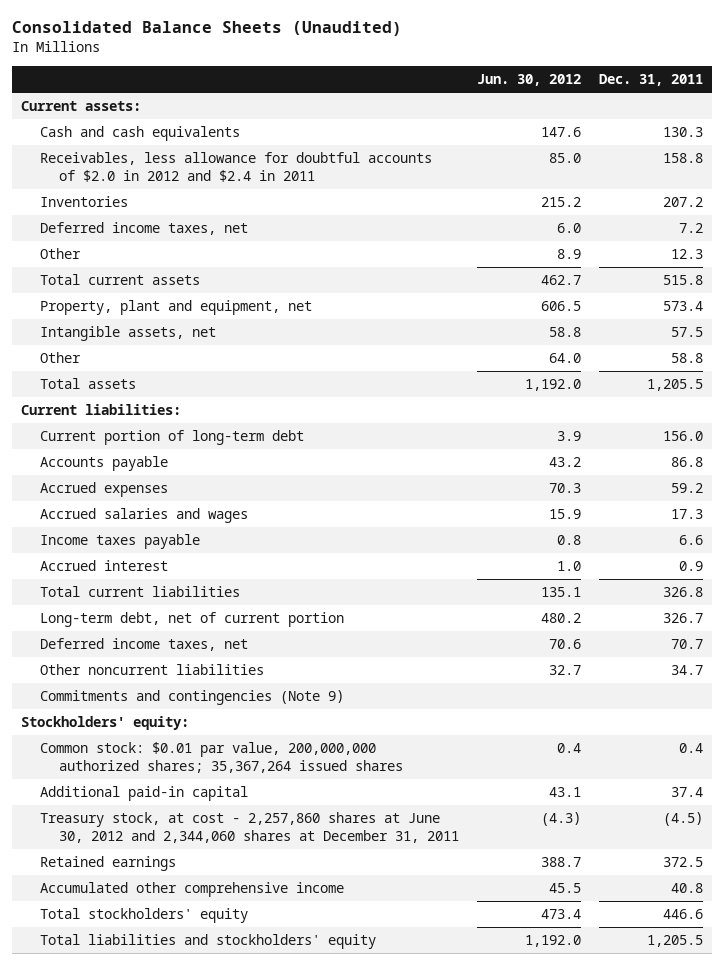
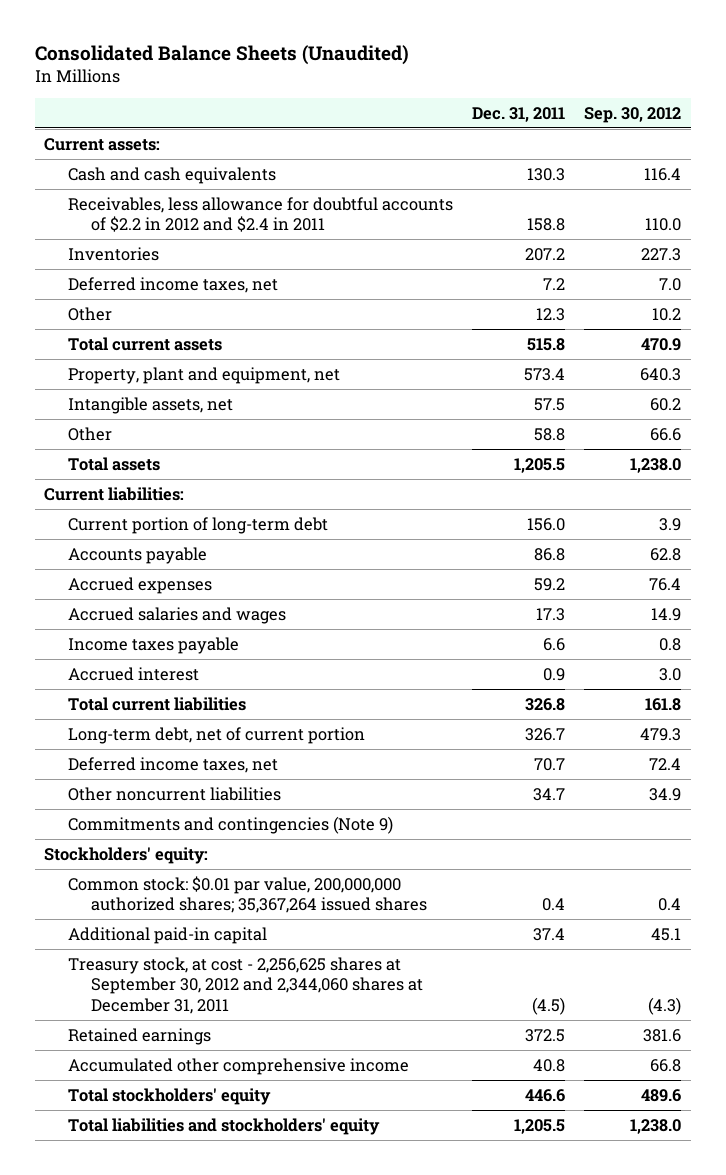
- | Jun. 30, 2012 | Dec. 31, 2011
+ | Dec. 31, 2011 | Sep. 30, 2012
- Receivables, less allowance for doubtful accounts of $2.0 in 2012 and $2.4 in 2011 | 85.0 | 158.8
+ Receivables, less allowance for doubtful accounts of $2.2 in 2012 and $2.4 in 2011 | 158.8 | 110.0
- Treasury stock, at cost - 2,257,860 shares at June 30, 2012 and 2,344,060 shares at December 31, 2011 | (4.3) | (4.5)
+ Treasury stock, at cost - 2,256,625 shares at September 30, 2012 and 2,344,060 shares at December 31, 2011 | (4.5) | (4.3)

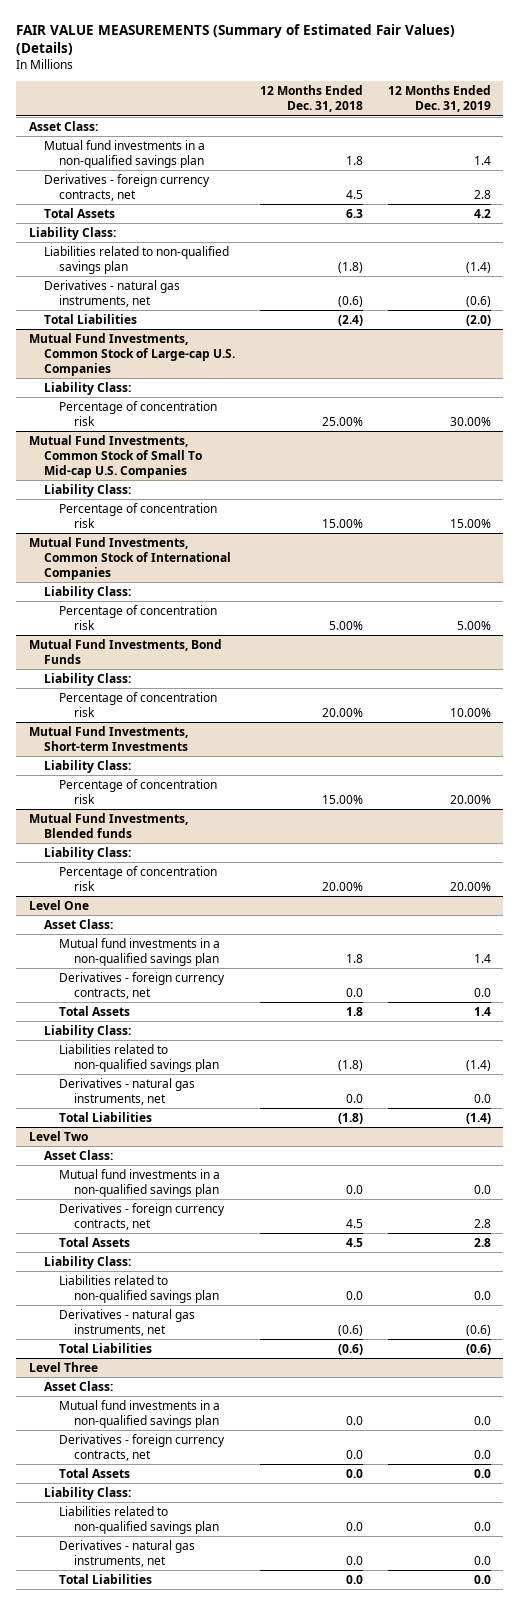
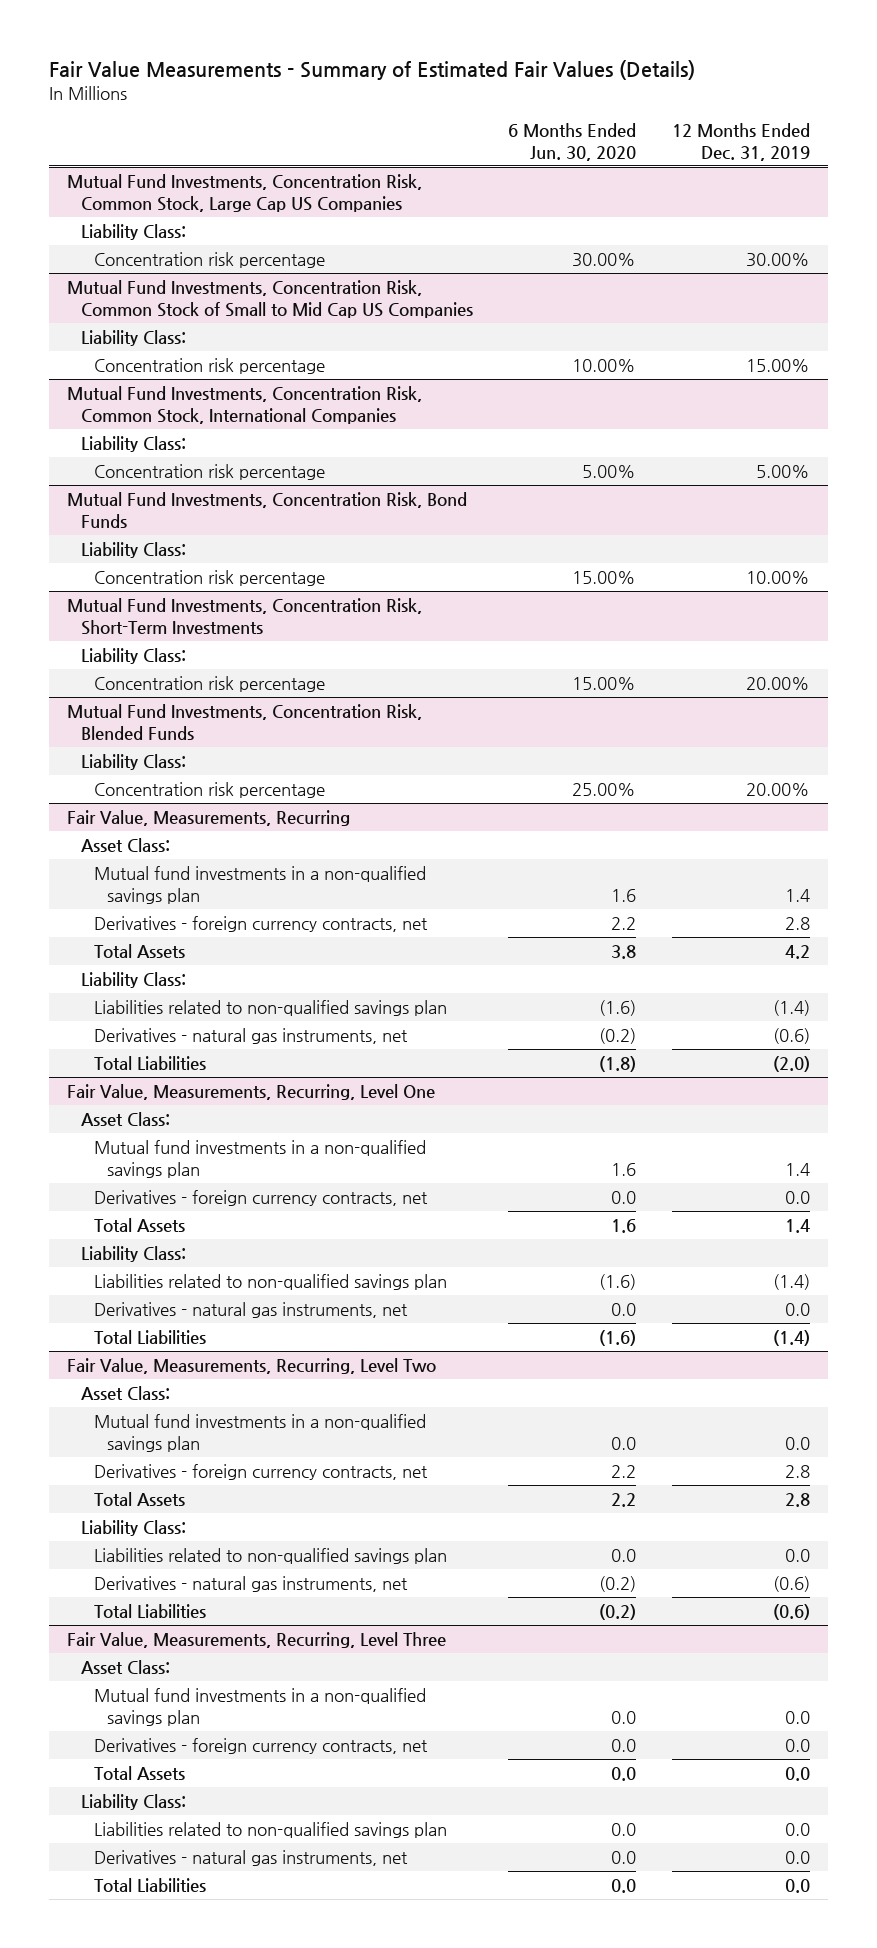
- FAIR VALUE MEASUREMENTS (Summary of Estimated Fair Values) (Details)
+ Fair Value Measurements - Summary of Estimated Fair Values (Details)
- | 12 Months Ended Dec. 31, 2018 | 12 Months Ended Dec. 31, 2019
+ | 6 Months Ended Jun. 30, 2020 | 12 Months Ended Dec. 31, 2019
+ Mutual Fund Investments, Concentration Risk, Common Stock, Large Cap US Companies
+ Liability Class:
+ Concentration risk percentage | 30.00% | 30.00%
+ Mutual Fund Investments, Concentration Risk, Common Stock of Small to Mid Cap US Companies
+ Liability Class:
+ Concentration risk percentage | 10.00% | 15.00%
+ Mutual Fund Investments, Concentration Risk, Common Stock, International Companies
+ Liability Class:
+ Concentration risk percentage | 5.00% | 5.00%
+ Mutual Fund Investments, Concentration Risk, Bond Funds
+ Liability Class:
+ Concentration risk percentage | 15.00% | 10.00%
+ Mutual Fund Investments, Concentration Risk, Short-Term Investments
+ Liability Class:
+ Concentration risk percentage | 15.00% | 20.00%
+ Mutual Fund Investments, Concentration Risk, Blended Funds
+ Liability Class:
+ Concentration risk percentage | 25.00% | 20.00%
+ Fair Value, Measurements, Recurring
- Mutual Fund Investments, Common Stock of Large-cap U.S. Companies
- Liability Class:
- Percentage of concentration risk | 25.00% | 30.00%
- Mutual Fund Investments, Common Stock of Small To Mid-cap U.S. Companies
- Liability Class:
- Percentage of concentration risk | 15.00% | 15.00%
- Mutual Fund Investments, Common Stock of International Companies
- Liability Class:
- Percentage of concentration risk | 5.00% | 5.00%
- Mutual Fund Investments, Bond Funds
- Liability Class:
- Percentage of concentration risk | 20.00% | 10.00%
- Mutual Fund Investments, Short-term Investments
- Liability Class:
- Percentage of concentration risk | 15.00% | 20.00%
- Mutual Fund Investments, Blended funds
- Liability Class:
- Percentage of concentration risk | 20.00% | 20.00%
- Level One
+ Fair Value, Measurements, Recurring, Level One
- Level Two
+ Fair Value, Measurements, Recurring, Level Two
- Level Three
+ Fair Value, Measurements, Recurring, Level Three

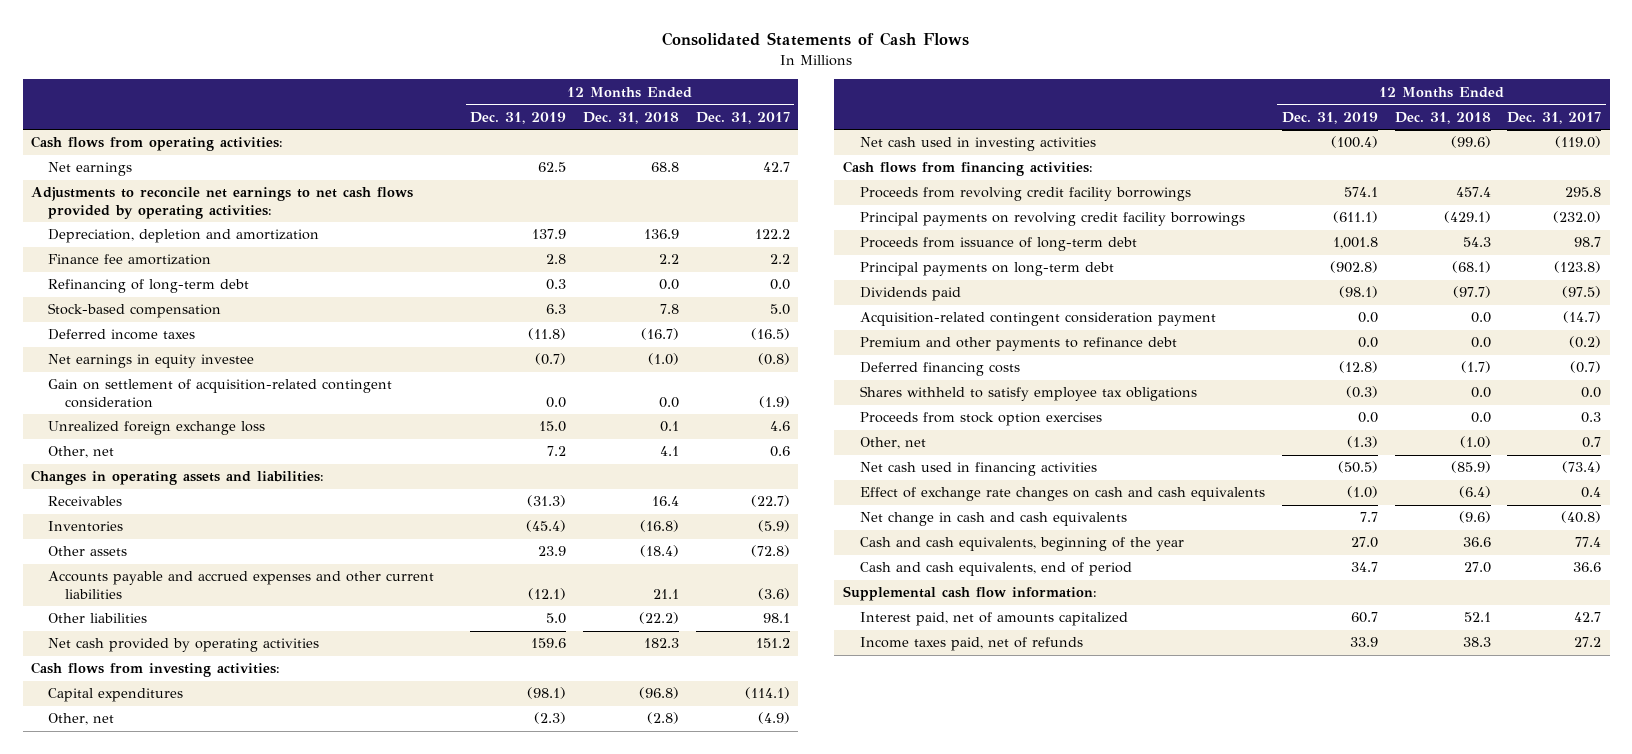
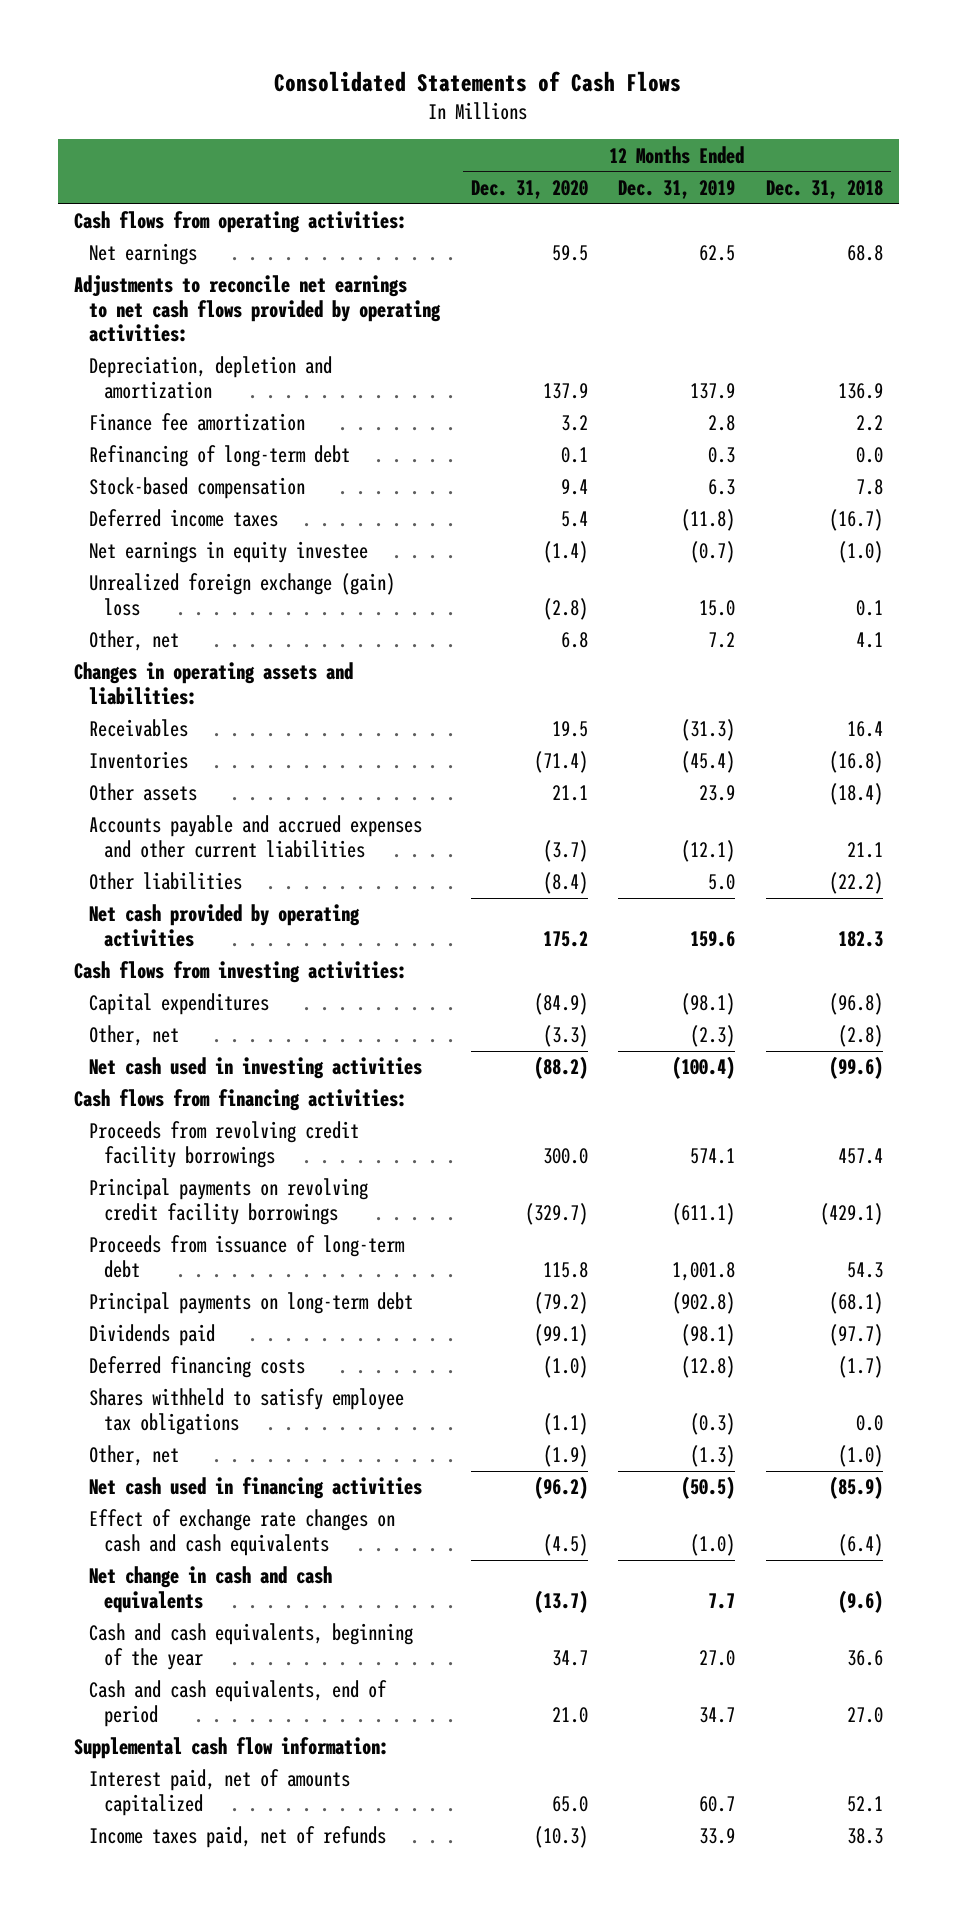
- | 12 Months Ended Dec. 31, 2019 | 12 Months Ended Dec. 31, 2018 | 12 Months Ended Dec. 31, 2017
+ | 12 Months Ended Dec. 31, 2020 | 12 Months Ended Dec. 31, 2019 | 12 Months Ended Dec. 31, 2018
- Gain on settlement of acquisition-related contingent consideration | 0.0 | 0.0 | (1.9)
- Unrealized foreign exchange loss | 15.0 | 0.1 | 4.6
+ Unrealized foreign exchange (gain) loss | (2.8) | 15.0 | 0.1
- Acquisition-related contingent consideration payment | 0.0 | 0.0 | (14.7)
- Premium and other payments to refinance debt | 0.0 | 0.0 | (0.2)
- Proceeds from stock option exercises | 0.0 | 0.0 | 0.3

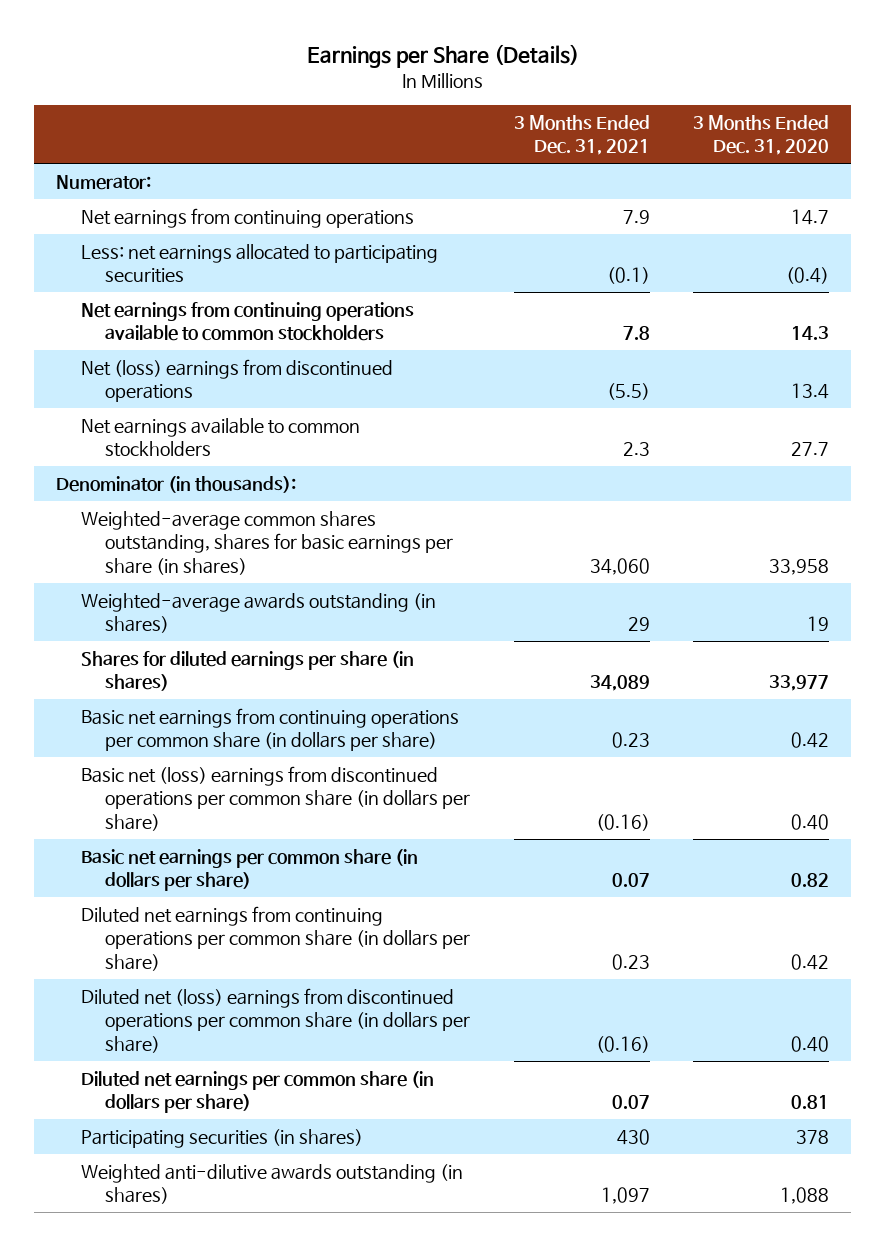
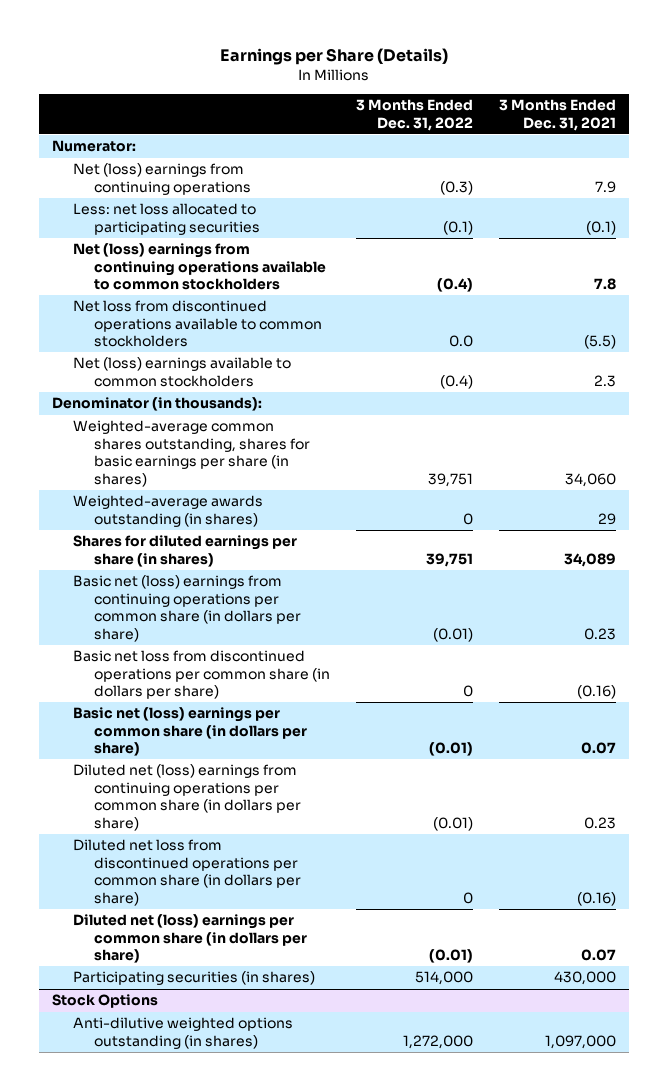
- | 3 Months Ended Dec. 31, 2021 | 3 Months Ended Dec. 31, 2020
+ | 3 Months Ended Dec. 31, 2022 | 3 Months Ended Dec. 31, 2021
- Net earnings from continuing operations | 7.9 | 14.7
- Less: net earnings allocated to participating securities | (0.1) | (0.4)
- Net earnings from continuing operations available to common stockholders | 7.8 | 14.3
- Net (loss) earnings from discontinued operations | (5.5) | 13.4
- Net earnings available to common stockholders | 2.3 | 27.7
+ Net (loss) earnings from continuing operations | (0.3) | 7.9
+ Less: net loss allocated to participating securities | (0.1) | (0.1)
+ Net (loss) earnings from continuing operations available to common stockholders | (0.4) | 7.8
+ Net loss from discontinued operations available to common stockholders | 0.0 | (5.5)
+ Net (loss) earnings available to common stockholders | (0.4) | 2.3
- Basic net earnings from continuing operations per common share (in dollars per share) | 0.23 | 0.42
- Basic net (loss) earnings from discontinued operations per common share (in dollars per share) | (0.16) | 0.40
- Basic net earnings per common share (in dollars per share) | 0.07 | 0.82
- Diluted net earnings from continuing operations per common share (in dollars per share) | 0.23 | 0.42
- Diluted net (loss) earnings from discontinued operations per common share (in dollars per share) | (0.16) | 0.40
- Diluted net earnings per common share (in dollars per share) | 0.07 | 0.81
- Participating securities (in shares) | 430 | 378
- Weighted anti-dilutive awards outstanding (in shares) | 1,097 | 1,088
+ Basic net (loss) earnings from continuing operations per common share (in dollars per share) | (0.01) | 0.23
+ Basic net loss from discontinued operations per common share (in dollars per share) | 0 | (0.16)
+ Basic net (loss) earnings per common share (in dollars per share) | (0.01) | 0.07
+ Diluted net (loss) earnings from continuing operations per common share (in dollars per share) | (0.01) | 0.23
+ Diluted net loss from discontinued operations per common share (in dollars per share) | 0 | (0.16)
+ Diluted net (loss) earnings per common share (in dollars per share) | (0.01) | 0.07
+ Participating securities (in shares) | 514,000 | 430,000
+ Stock Options
+ Anti-dilutive weighted options outstanding (in shares) | 1,272,000 | 1,097,000

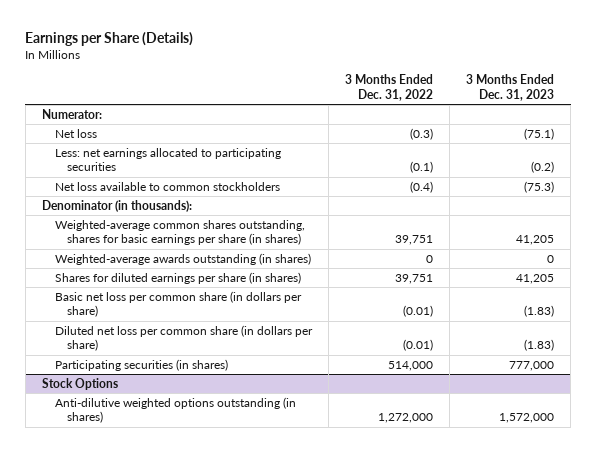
- | 3 Months Ended Dec. 31, 2022 | 3 Months Ended Dec. 31, 2021
+ | 3 Months Ended Dec. 31, 2022 | 3 Months Ended Dec. 31, 2023
- Net (loss) earnings from continuing operations | (0.3) | 7.9
- Less: net loss allocated to participating securities | (0.1) | (0.1)
- Net (loss) earnings from continuing operations available to common stockholders | (0.4) | 7.8
- Net loss from discontinued operations available to common stockholders | 0.0 | (5.5)
- Net (loss) earnings available to common stockholders | (0.4) | 2.3
+ Net loss | (0.3) | (75.1)
+ Less: net earnings allocated to participating securities | (0.1) | (0.2)
+ Net loss available to common stockholders | (0.4) | (75.3)
- Basic net (loss) earnings from continuing operations per common share (in dollars per share) | (0.01) | 0.23
- Basic net loss from discontinued operations per common share (in dollars per share) | 0 | (0.16)
- Basic net (loss) earnings per common share (in dollars per share) | (0.01) | 0.07
- Diluted net (loss) earnings from continuing operations per common share (in dollars per share) | (0.01) | 0.23
- Diluted net loss from discontinued operations per common share (in dollars per share) | 0 | (0.16)
- Diluted net (loss) earnings per common share (in dollars per share) | (0.01) | 0.07
+ Basic net loss per common share (in dollars per share) | (0.01) | (1.83)
+ Diluted net loss per common share (in dollars per share) | (0.01) | (1.83)

